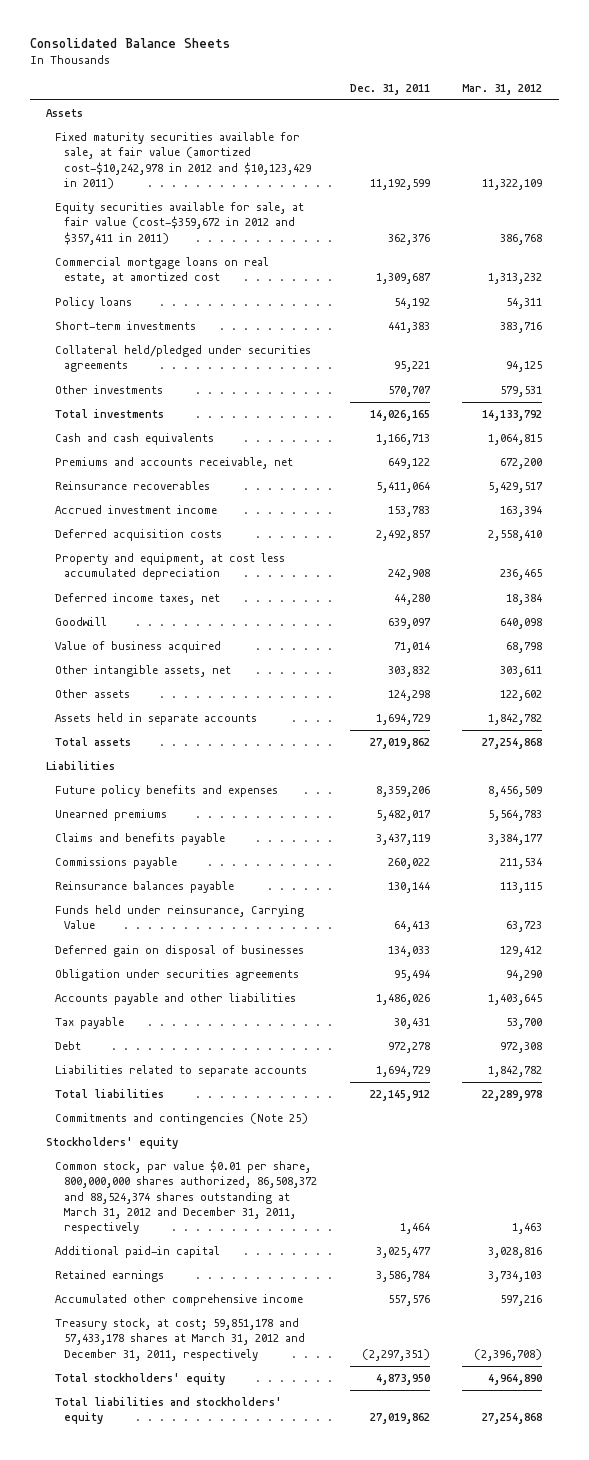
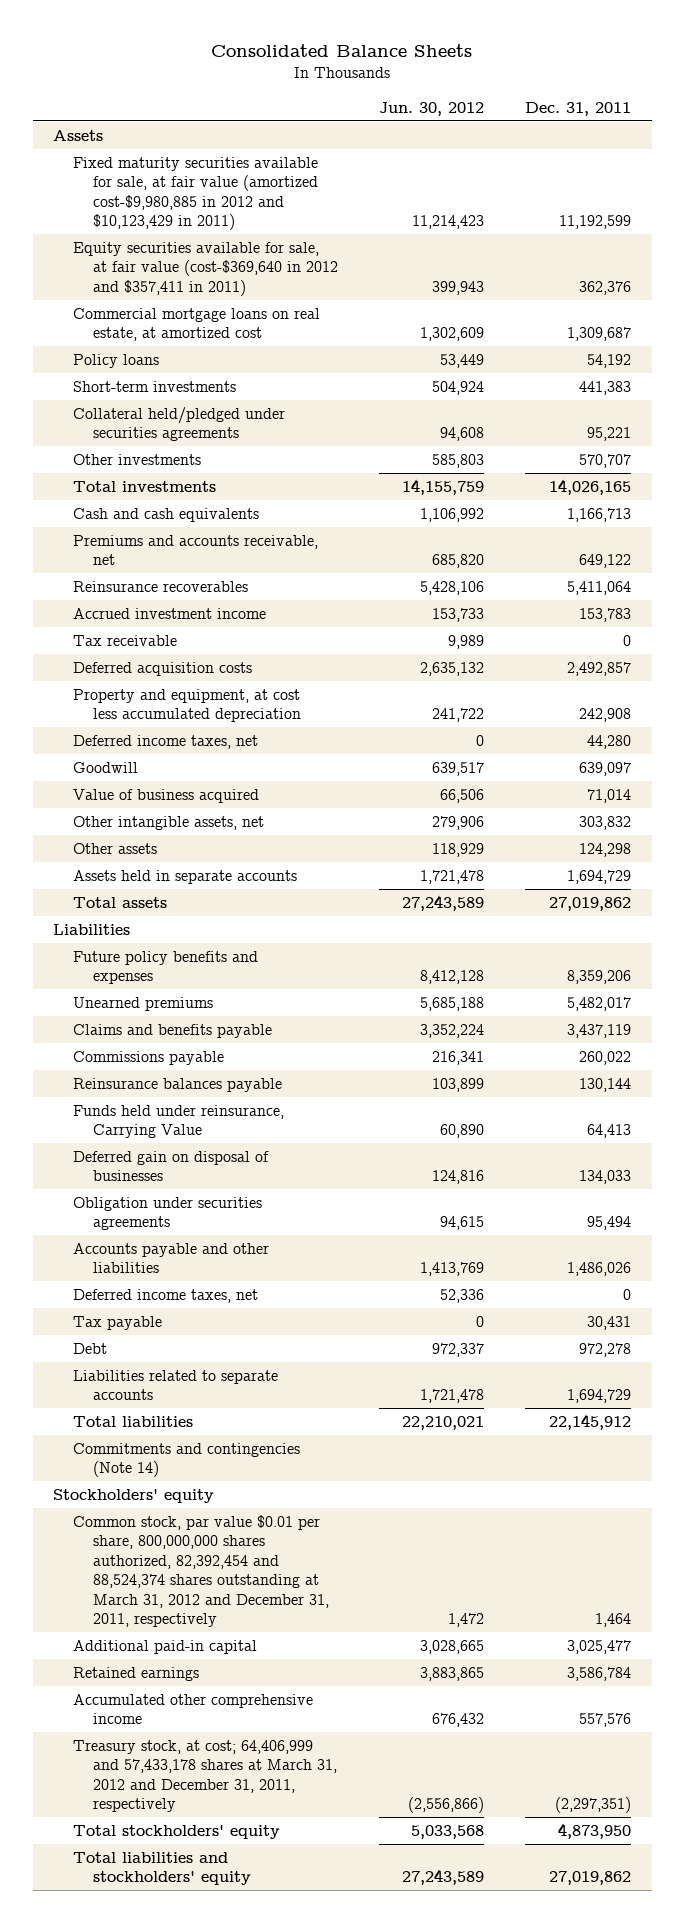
- | Dec. 31, 2011 | Mar. 31, 2012
+ | Jun. 30, 2012 | Dec. 31, 2011
- Fixed maturity securities available for sale, at fair value (amortized cost-$10,242,978 in 2012 and $10,123,429 in 2011) | 11,192,599 | 11,322,109
- Equity securities available for sale, at fair value (cost-$359,672 in 2012 and $357,411 in 2011) | 362,376 | 386,768
+ Fixed maturity securities available for sale, at fair value (amortized cost-$9,980,885 in 2012 and $10,123,429 in 2011) | 11,214,423 | 11,192,599
+ Equity securities available for sale, at fair value (cost-$369,640 in 2012 and $357,411 in 2011) | 399,943 | 362,376
+ Tax receivable | 9,989 | 0
+ Deferred income taxes, net | 52,336 | 0
- Commitments and contingencies (Note 25)
+ Commitments and contingencies (Note 14)
- Common stock, par value $0.01 per share, 800,000,000 shares authorized, 86,508,372 and 88,524,374 shares outstanding at March 31, 2012 and December 31, 2011, respectively | 1,464 | 1,463
+ Common stock, par value $0.01 per share, 800,000,000 shares authorized, 82,392,454 and 88,524,374 shares outstanding at March 31, 2012 and December 31, 2011, respectively | 1,472 | 1,464
- Treasury stock, at cost; 59,851,178 and 57,433,178 shares at March 31, 2012 and December 31, 2011, respectively | (2,297,351) | (2,396,708)
+ Treasury stock, at cost; 64,406,999 and 57,433,178 shares at March 31, 2012 and December 31, 2011, respectively | (2,556,866) | (2,297,351)

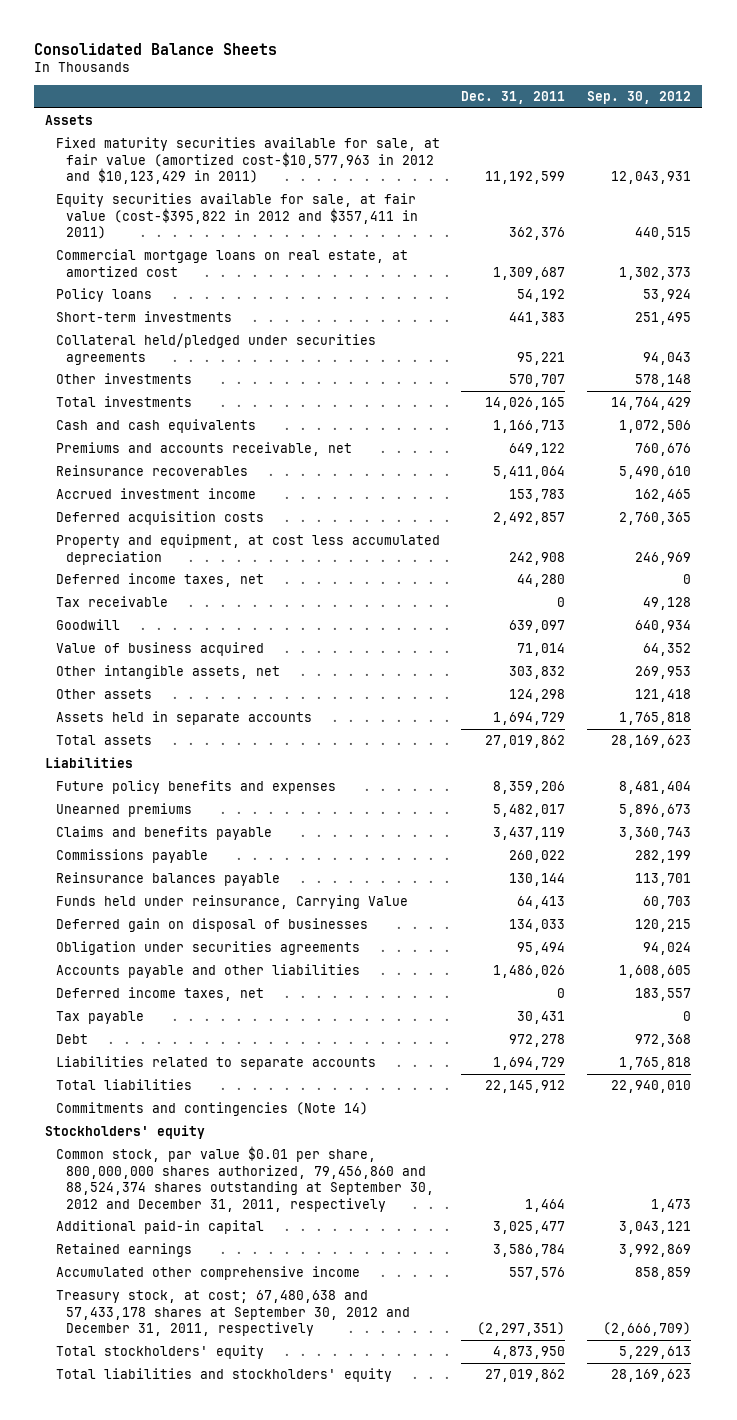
- | Jun. 30, 2012 | Dec. 31, 2011
+ | Dec. 31, 2011 | Sep. 30, 2012
- Fixed maturity securities available for sale, at fair value (amortized cost-$9,980,885 in 2012 and $10,123,429 in 2011) | 11,214,423 | 11,192,599
- Equity securities available for sale, at fair value (cost-$369,640 in 2012 and $357,411 in 2011) | 399,943 | 362,376
+ Fixed maturity securities available for sale, at fair value (amortized cost-$10,577,963 in 2012 and $10,123,429 in 2011) | 11,192,599 | 12,043,931
+ Equity securities available for sale, at fair value (cost-$395,822 in 2012 and $357,411 in 2011) | 362,376 | 440,515
moved down: Tax receivable | 0 | 49,128
- Common stock, par value $0.01 per share, 800,000,000 shares authorized, 82,392,454 and 88,524,374 shares outstanding at March 31, 2012 and December 31, 2011, respectively | 1,472 | 1,464
+ Common stock, par value $0.01 per share, 800,000,000 shares authorized, 79,456,860 and 88,524,374 shares outstanding at September 30, 2012 and December 31, 2011, respectively | 1,464 | 1,473
- Treasury stock, at cost; 64,406,999 and 57,433,178 shares at March 31, 2012 and December 31, 2011, respectively | (2,556,866) | (2,297,351)
+ Treasury stock, at cost; 67,480,638 and 57,433,178 shares at September 30, 2012 and December 31, 2011, respectively | (2,297,351) | (2,666,709)

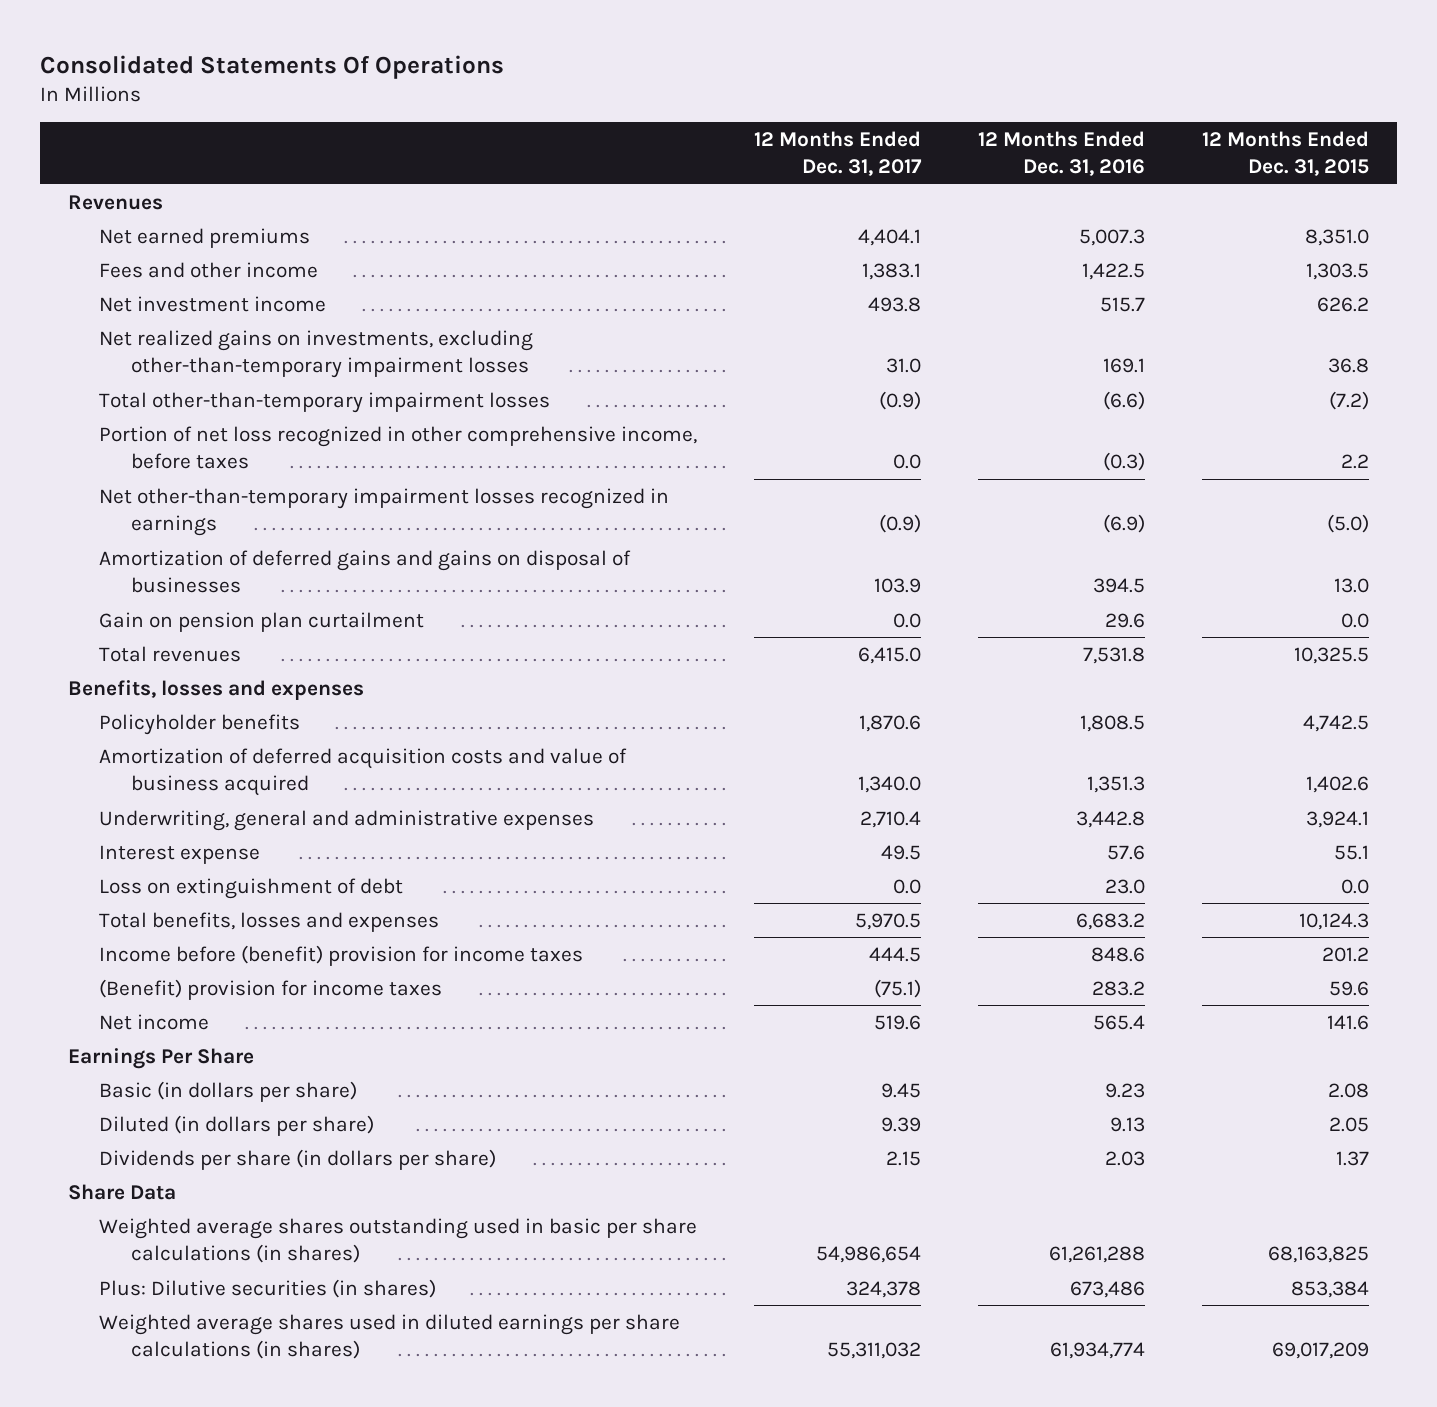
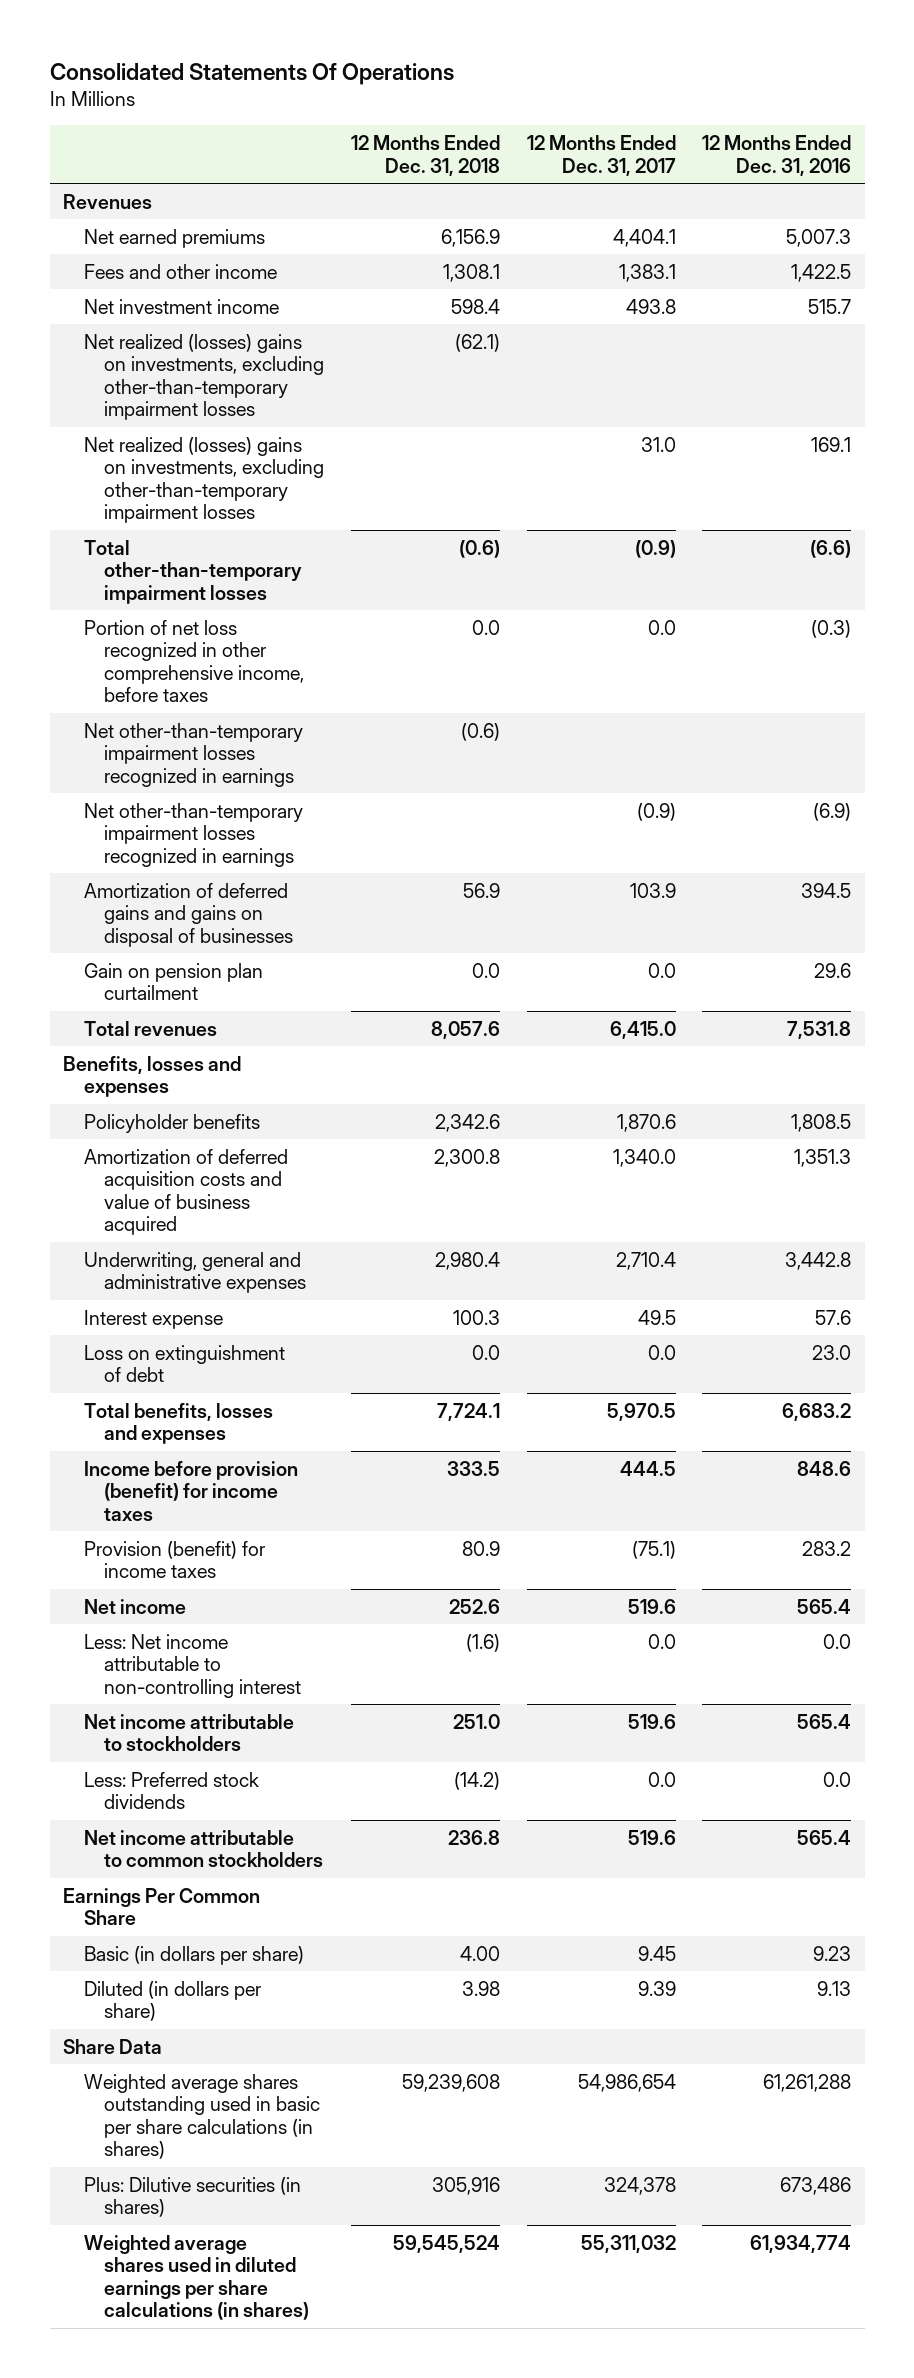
- | 12 Months Ended Dec. 31, 2017 | 12 Months Ended Dec. 31, 2016 | 12 Months Ended Dec. 31, 2015
+ | 12 Months Ended Dec. 31, 2018 | 12 Months Ended Dec. 31, 2017 | 12 Months Ended Dec. 31, 2016
- Net realized gains on investments, excluding other-than-temporary impairment losses | 31.0 | 169.1 | 36.8
+ Net realized (losses) gains on investments, excluding other-than-temporary impairment losses | (62.1) | |
+ Net realized (losses) gains on investments, excluding other-than-temporary impairment losses | | 31.0 | 169.1
+ Net other-than-temporary impairment losses recognized in earnings | (0.6) | |
- Income before (benefit) provision for income taxes | 444.5 | 848.6 | 201.2
- (Benefit) provision for income taxes | (75.1) | 283.2 | 59.6
+ Income before provision (benefit) for income taxes | 333.5 | 444.5 | 848.6
+ Provision (benefit) for income taxes | 80.9 | (75.1) | 283.2
- Earnings Per Share
+ Less: Net income attributable to non-controlling interest | (1.6) | 0.0 | 0.0
+ Net income attributable to stockholders | 251.0 | 519.6 | 565.4
+ Less: Preferred stock dividends | (14.2) | 0.0 | 0.0
+ Net income attributable to common stockholders | 236.8 | 519.6 | 565.4
+ Earnings Per Common Share
- Dividends per share (in dollars per share) | 2.15 | 2.03 | 1.37

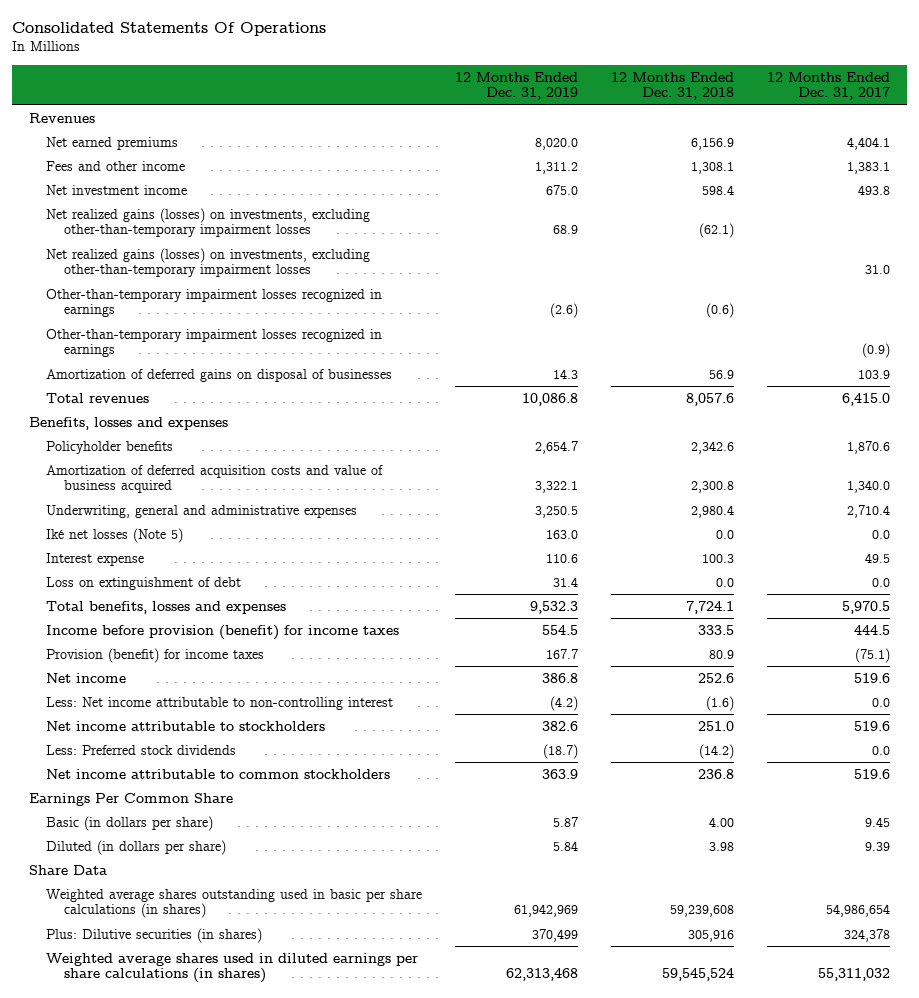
- | 12 Months Ended Dec. 31, 2018 | 12 Months Ended Dec. 31, 2017 | 12 Months Ended Dec. 31, 2016
+ | 12 Months Ended Dec. 31, 2019 | 12 Months Ended Dec. 31, 2018 | 12 Months Ended Dec. 31, 2017
- Net realized (losses) gains on investments, excluding other-than-temporary impairment losses | (62.1) | |
- Net realized (losses) gains on investments, excluding other-than-temporary impairment losses | | 31.0 | 169.1
- Total other-than-temporary impairment losses | (0.6) | (0.9) | (6.6)
- Portion of net loss recognized in other comprehensive income, before taxes | 0.0 | 0.0 | (0.3)
- Net other-than-temporary impairment losses recognized in earnings | (0.6) | |
- Net other-than-temporary impairment losses recognized in earnings | | (0.9) | (6.9)
- Amortization of deferred gains and gains on disposal of businesses | 56.9 | 103.9 | 394.5
- Gain on pension plan curtailment | 0.0 | 0.0 | 29.6
+ Net realized gains (losses) on investments, excluding other-than-temporary impairment losses | 68.9 | (62.1) |
+ Net realized gains (losses) on investments, excluding other-than-temporary impairment losses | | | 31.0
+ Other-than-temporary impairment losses recognized in earnings | (2.6) | (0.6) |
+ Other-than-temporary impairment losses recognized in earnings | | | (0.9)
+ Amortization of deferred gains on disposal of businesses | 14.3 | 56.9 | 103.9
+ Iké net losses (Note 5) | 163.0 | 0.0 | 0.0

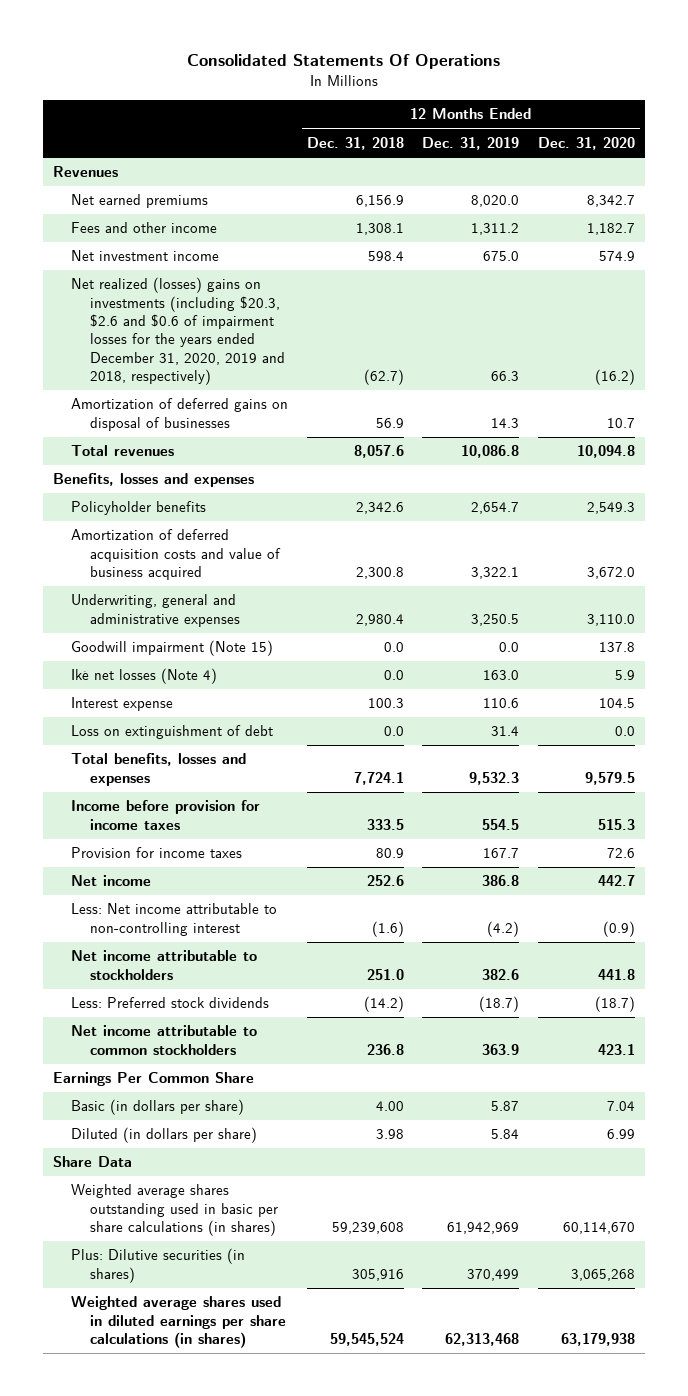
- | 12 Months Ended Dec. 31, 2019 | 12 Months Ended Dec. 31, 2018 | 12 Months Ended Dec. 31, 2017
+ | 12 Months Ended Dec. 31, 2018 | 12 Months Ended Dec. 31, 2019 | 12 Months Ended Dec. 31, 2020
- Net realized gains (losses) on investments, excluding other-than-temporary impairment losses | 68.9 | (62.1) |
- Net realized gains (losses) on investments, excluding other-than-temporary impairment losses | | | 31.0
- Other-than-temporary impairment losses recognized in earnings | (2.6) | (0.6) |
- Other-than-temporary impairment losses recognized in earnings | | | (0.9)
+ Net realized (losses) gains on investments (including $20.3, $2.6 and $0.6 of impairment losses for the years ended December 31, 2020, 2019 and 2018, respectively) | (62.7) | 66.3 | (16.2)
- Iké net losses (Note 5) | 163.0 | 0.0 | 0.0
+ Goodwill impairment (Note 15) | 0.0 | 0.0 | 137.8
+ Iké net losses (Note 4) | 0.0 | 163.0 | 5.9
- Income before provision (benefit) for income taxes | 554.5 | 333.5 | 444.5
- Provision (benefit) for income taxes | 167.7 | 80.9 | (75.1)
+ Income before provision for income taxes | 333.5 | 554.5 | 515.3
+ Provision for income taxes | 80.9 | 167.7 | 72.6

